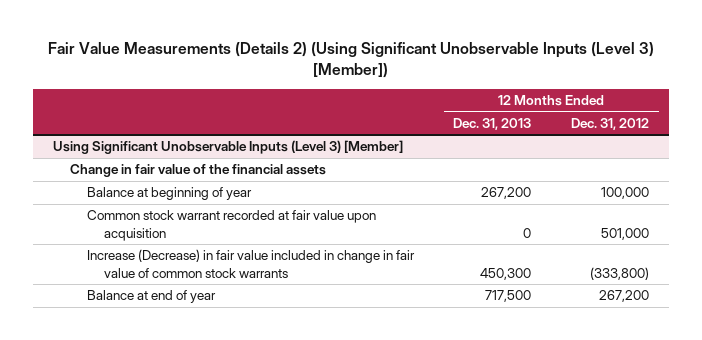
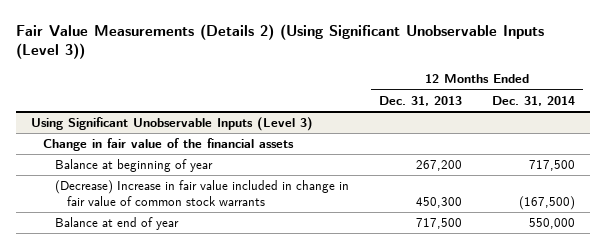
- Fair Value Measurements (Details 2) (Using Significant Unobservable Inputs (Level 3) [Member])
+ Fair Value Measurements (Details 2) (Using Significant Unobservable Inputs (Level 3))
- | 12 Months Ended Dec. 31, 2013 | 12 Months Ended Dec. 31, 2012
+ | 12 Months Ended Dec. 31, 2013 | 12 Months Ended Dec. 31, 2014
- Using Significant Unobservable Inputs (Level 3) [Member]
+ Using Significant Unobservable Inputs (Level 3)
- Common stock warrant recorded at fair value upon acquisition | 0 | 501,000
- Increase (Decrease) in fair value included in change in fair value of common stock warrants | 450,300 | (333,800)
+ (Decrease) Increase in fair value included in change in fair value of common stock warrants | 450,300 | (167,500)

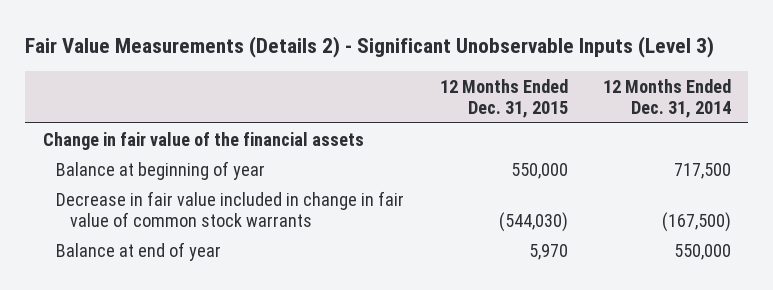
- Fair Value Measurements (Details 2) (Using Significant Unobservable Inputs (Level 3))
+ Fair Value Measurements (Details 2) - Significant Unobservable Inputs (Level 3)
- | 12 Months Ended Dec. 31, 2013 | 12 Months Ended Dec. 31, 2014
+ | 12 Months Ended Dec. 31, 2015 | 12 Months Ended Dec. 31, 2014
- Using Significant Unobservable Inputs (Level 3)
- (Decrease) Increase in fair value included in change in fair value of common stock warrants | 450,300 | (167,500)
+ Decrease in fair value included in change in fair value of common stock warrants | (544,030) | (167,500)

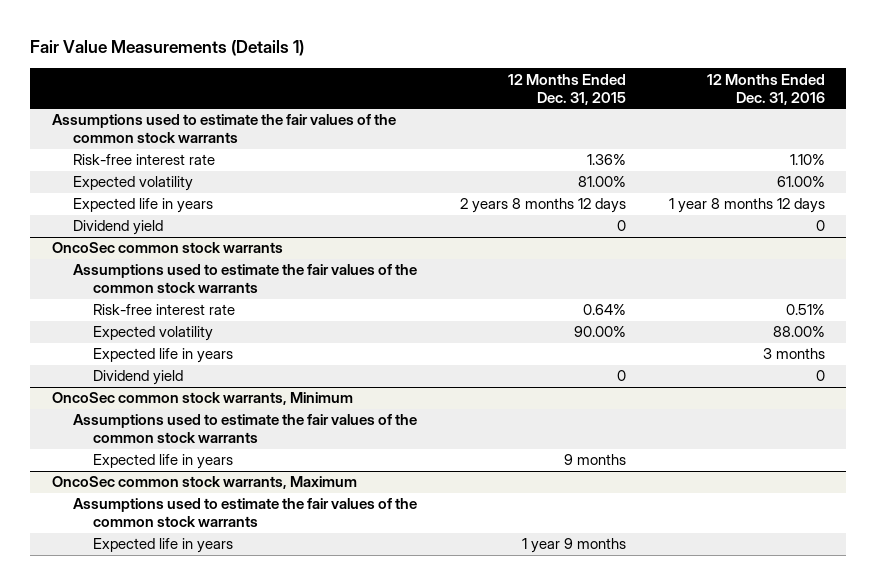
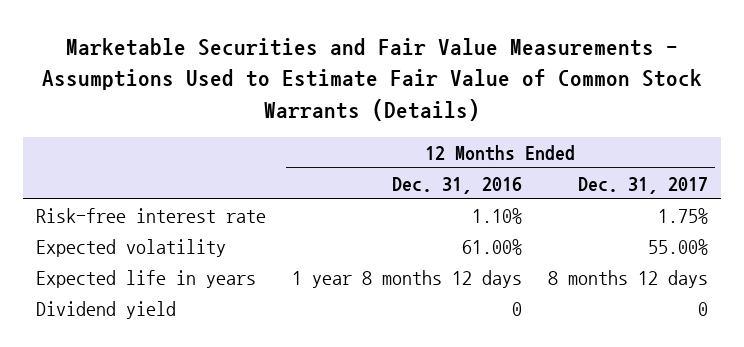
- Fair Value Measurements (Details 1)
+ Marketable Securities and Fair Value Measurements - Assumptions Used to Estimate Fair Value of Common Stock Warrants (Details)
- | 12 Months Ended Dec. 31, 2015 | 12 Months Ended Dec. 31, 2016
+ | 12 Months Ended Dec. 31, 2016 | 12 Months Ended Dec. 31, 2017
- Assumptions used to estimate the fair values of the common stock warrants
- OncoSec common stock warrants
- Assumptions used to estimate the fair values of the common stock warrants
- Risk-free interest rate | 0.64% | 0.51%
- Expected volatility | 90.00% | 88.00%
- Expected life in years | | 3 months
- Dividend yield | 0 | 0
- OncoSec common stock warrants, Minimum
- Assumptions used to estimate the fair values of the common stock warrants
- Expected life in years | 9 months |
- OncoSec common stock warrants, Maximum
- Assumptions used to estimate the fair values of the common stock warrants
- Expected life in years | 1 year 9 months |

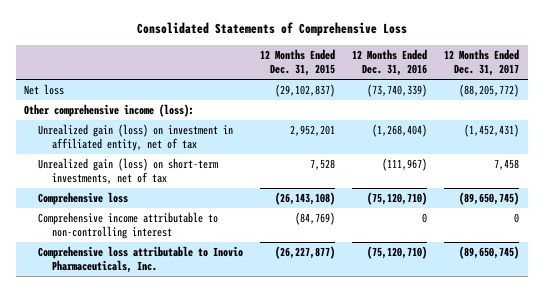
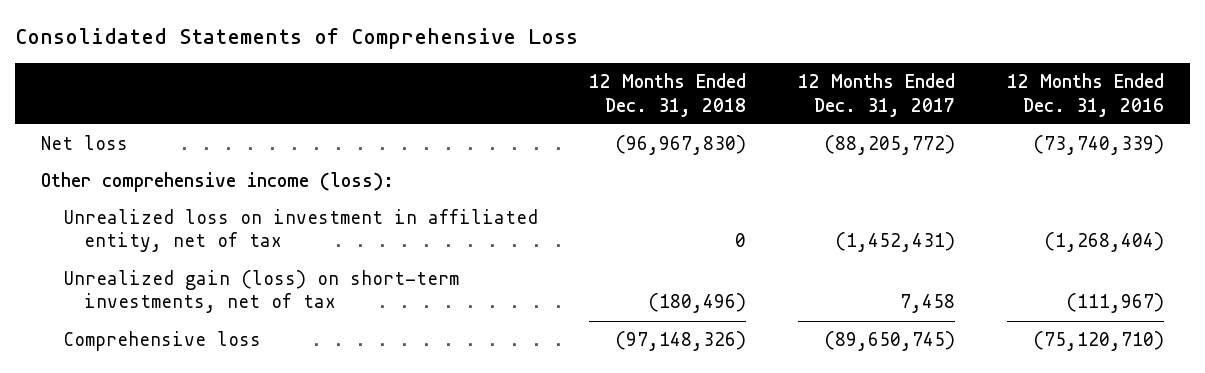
- | 12 Months Ended Dec. 31, 2015 | 12 Months Ended Dec. 31, 2016 | 12 Months Ended Dec. 31, 2017
+ | 12 Months Ended Dec. 31, 2018 | 12 Months Ended Dec. 31, 2017 | 12 Months Ended Dec. 31, 2016
- Unrealized gain (loss) on investment in affiliated entity, net of tax | 2,952,201 | (1,268,404) | (1,452,431)
+ Unrealized loss on investment in affiliated entity, net of tax | 0 | (1,452,431) | (1,268,404)
- Comprehensive income attributable to non-controlling interest | (84,769) | 0 | 0
- Comprehensive loss attributable to Inovio Pharmaceuticals, Inc. | (26,227,877) | (75,120,710) | (89,650,745)

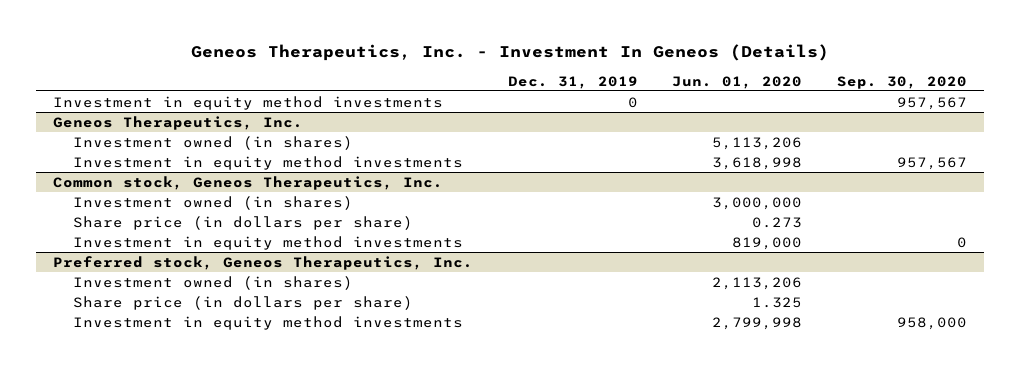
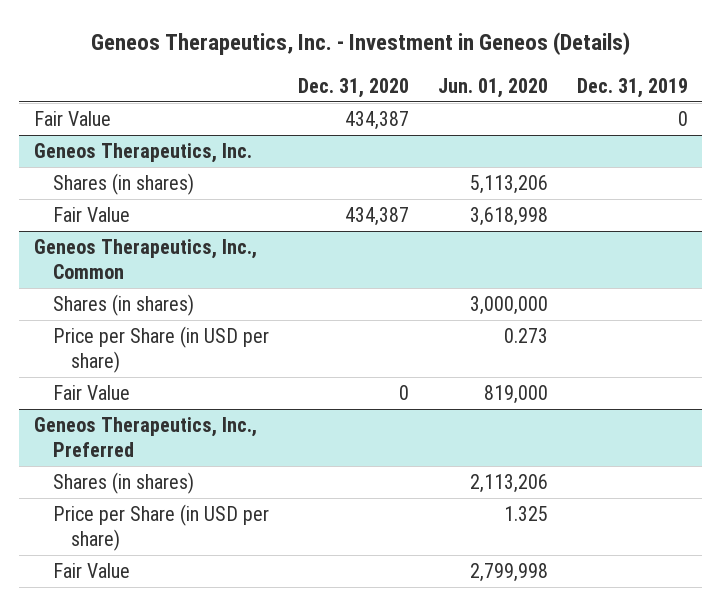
- Geneos Therapeutics, Inc. - Investment In Geneos (Details)
+ Geneos Therapeutics, Inc. - Investment in Geneos (Details)
- | Dec. 31, 2019 | Jun. 01, 2020 | Sep. 30, 2020
+ | Dec. 31, 2020 | Jun. 01, 2020 | Dec. 31, 2019
- Investment in equity method investments | 0 | | 957,567
+ Fair Value | 434,387 | | 0
@ Geneos Therapeutics, Inc.
- Investment owned (in shares) | | 5,113,206 |
- Investment in equity method investments | | 3,618,998 | 957,567
- Common stock, Geneos Therapeutics, Inc.
- Investment owned (in shares) | | 3,000,000 |
- Share price (in dollars per share) | | 0.273 |
- Investment in equity method investments | | 819,000 | 0
- Preferred stock, Geneos Therapeutics, Inc.
- Investment owned (in shares) | | 2,113,206 |
- Share price (in dollars per share) | | 1.325 |
- Investment in equity method investments | | 2,799,998 | 958,000
@ Geneos Therapeutics, Inc.
+ Shares (in shares) | | 5,113,206 |
+ Fair Value | 434,387 | 3,618,998 |
+ Geneos Therapeutics, Inc., Common
+ Shares (in shares) | | 3,000,000 |
+ Price per Share (in USD per share) | | 0.273 |
+ Fair Value | 0 | 819,000 |
+ Geneos Therapeutics, Inc., Preferred
+ Shares (in shares) | | 2,113,206 |
+ Price per Share (in USD per share) | | 1.325 |
+ Fair Value | | 2,799,998 |

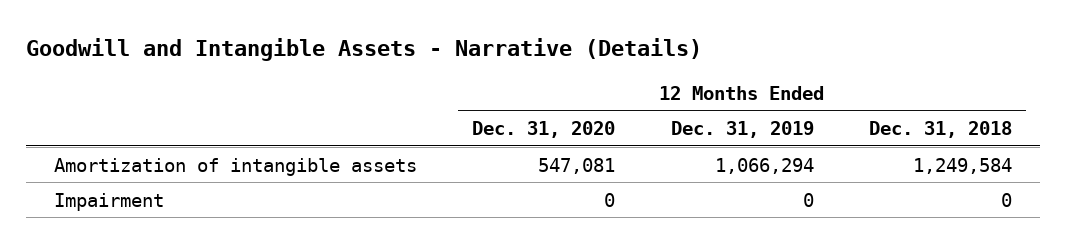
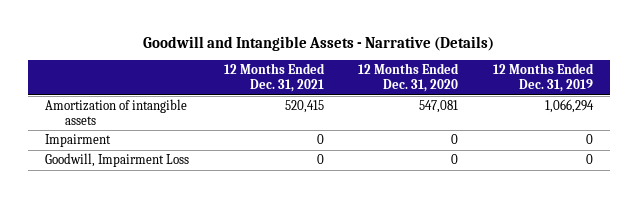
- | 12 Months Ended Dec. 31, 2020 | 12 Months Ended Dec. 31, 2019 | 12 Months Ended Dec. 31, 2018
+ | 12 Months Ended Dec. 31, 2021 | 12 Months Ended Dec. 31, 2020 | 12 Months Ended Dec. 31, 2019
+ Goodwill, Impairment Loss | 0 | 0 | 0

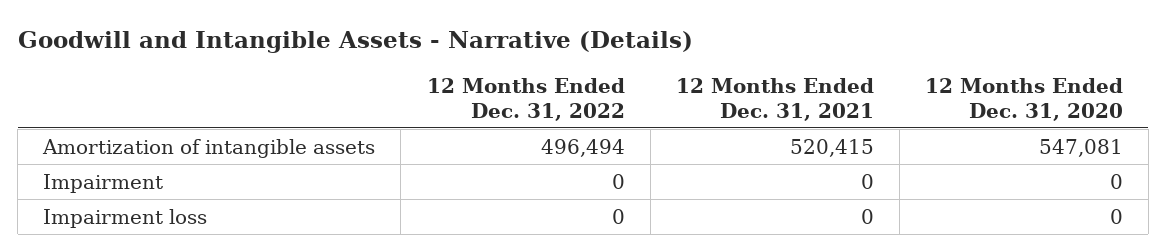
- | 12 Months Ended Dec. 31, 2021 | 12 Months Ended Dec. 31, 2020 | 12 Months Ended Dec. 31, 2019
+ | 12 Months Ended Dec. 31, 2022 | 12 Months Ended Dec. 31, 2021 | 12 Months Ended Dec. 31, 2020
- Goodwill, Impairment Loss | 0 | 0 | 0
+ Impairment loss | 0 | 0 | 0

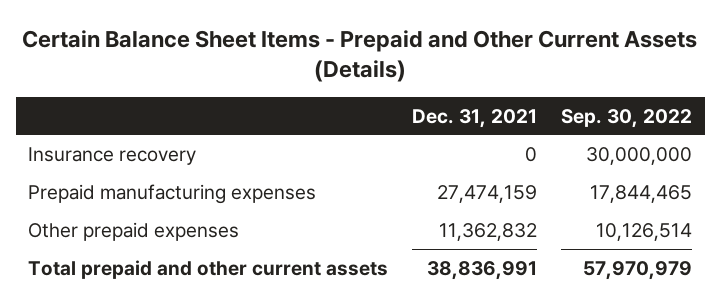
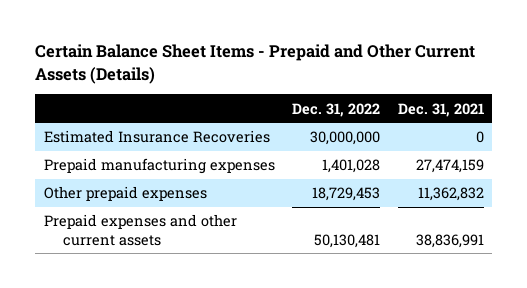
- | Dec. 31, 2021 | Sep. 30, 2022
+ | Dec. 31, 2022 | Dec. 31, 2021
- Insurance recovery | 0 | 30,000,000
+ Estimated Insurance Recoveries | 30,000,000 | 0
- Total prepaid and other current assets | 38,836,991 | 57,970,979
+ Prepaid expenses and other current assets | 50,130,481 | 38,836,991

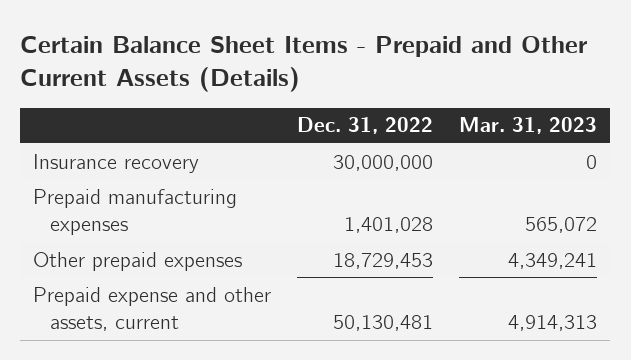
- | Dec. 31, 2022 | Dec. 31, 2021
+ | Dec. 31, 2022 | Mar. 31, 2023
- Estimated Insurance Recoveries | 30,000,000 | 0
+ Insurance recovery | 30,000,000 | 0
- Prepaid expenses and other current assets | 50,130,481 | 38,836,991
+ Prepaid expense and other assets, current | 50,130,481 | 4,914,313

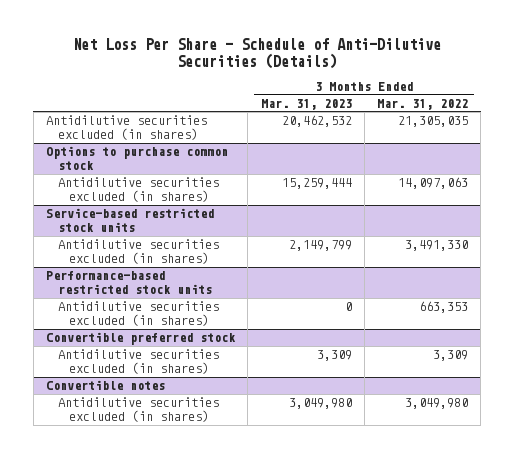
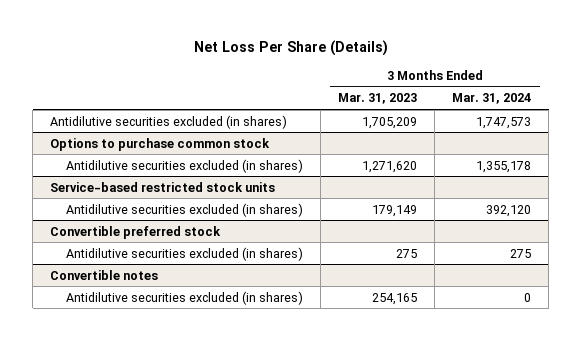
- Net Loss Per Share - Schedule of Anti-Dilutive Securities (Details)
+ Net Loss Per Share (Details)
- | 3 Months Ended Mar. 31, 2023 | 3 Months Ended Mar. 31, 2022
+ | 3 Months Ended Mar. 31, 2023 | 3 Months Ended Mar. 31, 2024
- Antidilutive securities excluded (in shares) | 20,462,532 | 21,305,035
+ Antidilutive securities excluded (in shares) | 1,705,209 | 1,747,573
@ Options to purchase common stock
- Antidilutive securities excluded (in shares) | 15,259,444 | 14,097,063
+ Antidilutive securities excluded (in shares) | 1,271,620 | 1,355,178
@ Service-based restricted stock units
- Antidilutive securities excluded (in shares) | 2,149,799 | 3,491,330
- Performance-based restricted stock units
- Antidilutive securities excluded (in shares) | 0 | 663,353
@ Service-based restricted stock units
+ Antidilutive securities excluded (in shares) | 179,149 | 392,120
@ Convertible preferred stock
- Antidilutive securities excluded (in shares) | 3,309 | 3,309
+ Antidilutive securities excluded (in shares) | 275 | 275
@ Convertible notes
- Antidilutive securities excluded (in shares) | 3,049,980 | 3,049,980
+ Antidilutive securities excluded (in shares) | 254,165 | 0

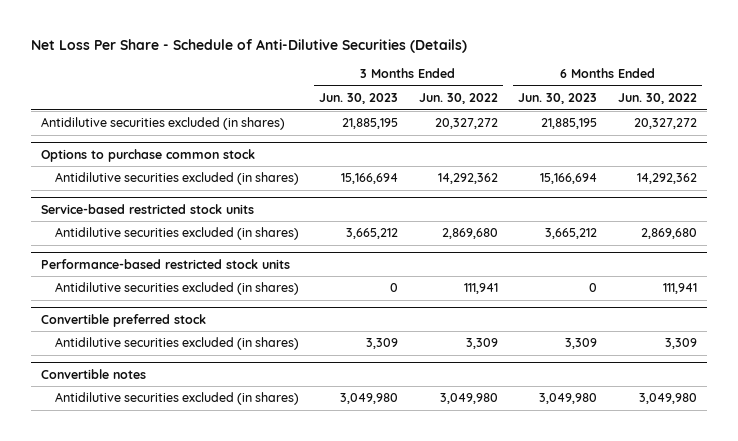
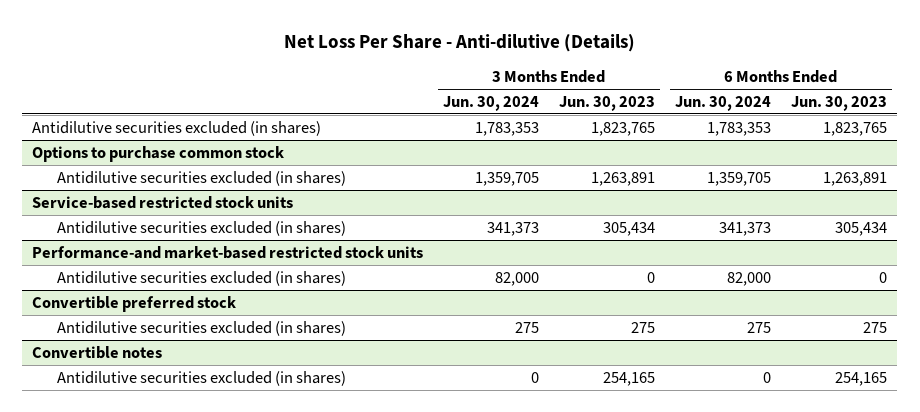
- Net Loss Per Share - Schedule of Anti-Dilutive Securities (Details)
+ Net Loss Per Share - Anti-dilutive (Details)
- | 3 Months Ended Jun. 30, 2023 | 3 Months Ended Jun. 30, 2022 | 6 Months Ended Jun. 30, 2023 | 6 Months Ended Jun. 30, 2022
+ | 3 Months Ended Jun. 30, 2024 | 3 Months Ended Jun. 30, 2023 | 6 Months Ended Jun. 30, 2024 | 6 Months Ended Jun. 30, 2023
- Antidilutive securities excluded (in shares) | 21,885,195 | 20,327,272 | 21,885,195 | 20,327,272
+ Antidilutive securities excluded (in shares) | 1,783,353 | 1,823,765 | 1,783,353 | 1,823,765
@ Options to purchase common stock
- Antidilutive securities excluded (in shares) | 15,166,694 | 14,292,362 | 15,166,694 | 14,292,362
+ Antidilutive securities excluded (in shares) | 1,359,705 | 1,263,891 | 1,359,705 | 1,263,891
@ Service-based restricted stock units
- Antidilutive securities excluded (in shares) | 3,665,212 | 2,869,680 | 3,665,212 | 2,869,680
- Performance-based restricted stock units
@ Service-based restricted stock units
+ Antidilutive securities excluded (in shares) | 341,373 | 305,434 | 341,373 | 305,434
+ Performance-and market-based restricted stock units
@ Convertible preferred stock
- Antidilutive securities excluded (in shares) | 3,309 | 3,309 | 3,309 | 3,309
+ Antidilutive securities excluded (in shares) | 275 | 275 | 275 | 275
@ Convertible notes
- Antidilutive securities excluded (in shares) | 3,049,980 | 3,049,980 | 3,049,980 | 3,049,980
+ Antidilutive securities excluded (in shares) | 0 | 254,165 | 0 | 254,165

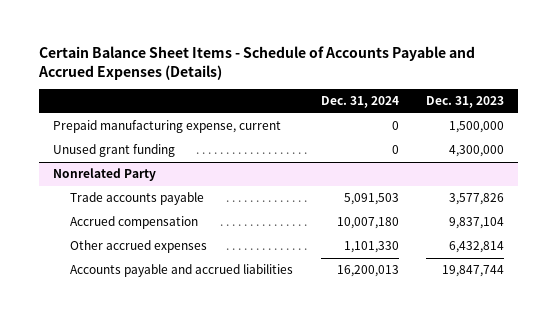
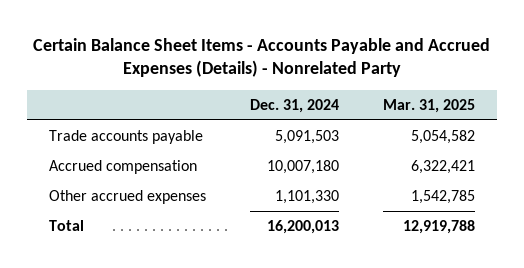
- Certain Balance Sheet Items - Schedule of Accounts Payable and Accrued Expenses (Details)
+ Certain Balance Sheet Items - Accounts Payable and Accrued Expenses (Details) - Nonrelated Party
- | Dec. 31, 2024 | Dec. 31, 2023
+ | Dec. 31, 2024 | Mar. 31, 2025
- Prepaid manufacturing expense, current | 0 | 1,500,000
- Unused grant funding | 0 | 4,300,000
- Nonrelated Party
- Accounts payable and accrued liabilities | 16,200,013 | 19,847,744
+ Total | 16,200,013 | 12,919,788

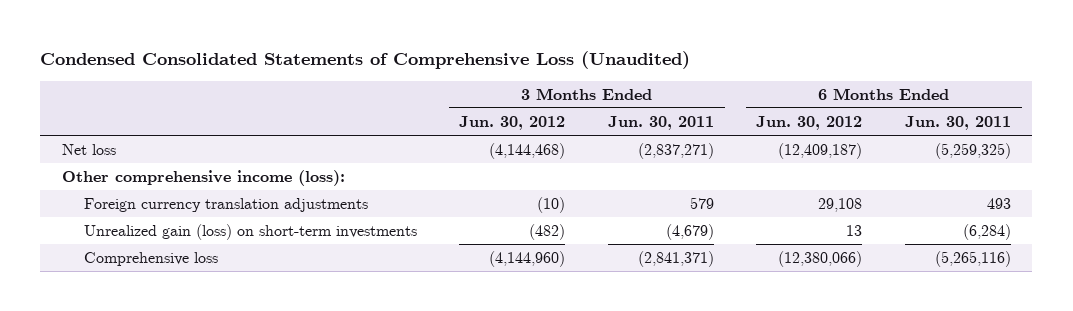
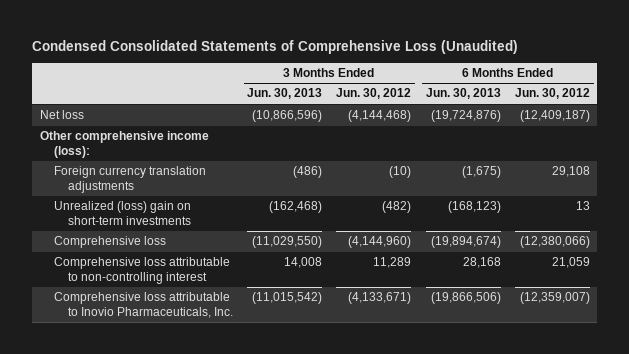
- | 3 Months Ended Jun. 30, 2012 | 3 Months Ended Jun. 30, 2011 | 6 Months Ended Jun. 30, 2012 | 6 Months Ended Jun. 30, 2011
+ | 3 Months Ended Jun. 30, 2013 | 3 Months Ended Jun. 30, 2012 | 6 Months Ended Jun. 30, 2013 | 6 Months Ended Jun. 30, 2012
- Unrealized gain (loss) on short-term investments | (482) | (4,679) | 13 | (6,284)
+ Unrealized (loss) gain on short-term investments | (162,468) | (482) | (168,123) | 13
+ Comprehensive loss attributable to non-controlling interest | 14,008 | 11,289 | 28,168 | 21,059
+ Comprehensive loss attributable to Inovio Pharmaceuticals, Inc. | (11,015,542) | (4,133,671) | (19,866,506) | (12,359,007)

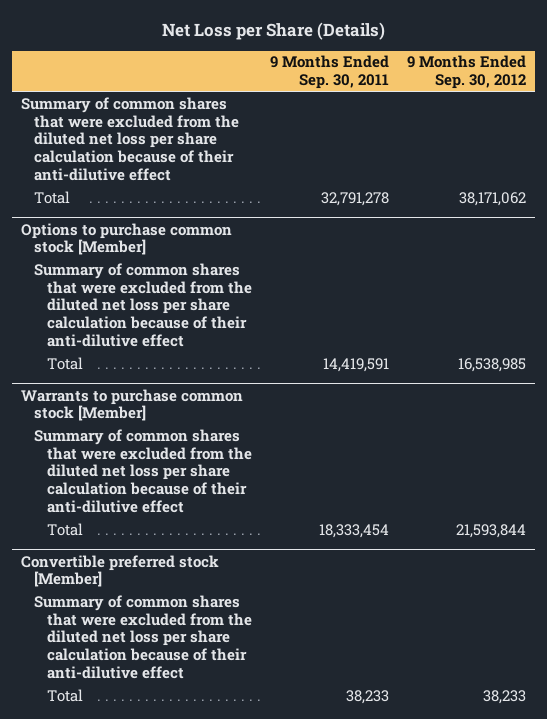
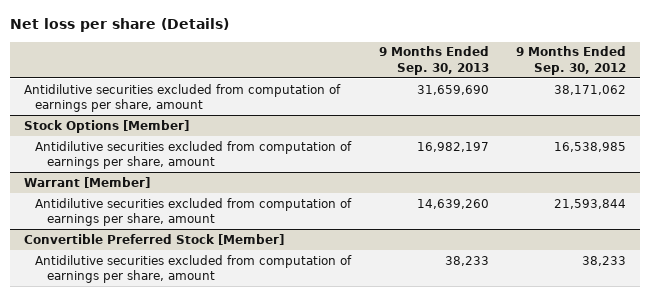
- Net Loss per Share (Details)
+ Net loss per share (Details)
- | 9 Months Ended Sep. 30, 2011 | 9 Months Ended Sep. 30, 2012
+ | 9 Months Ended Sep. 30, 2013 | 9 Months Ended Sep. 30, 2012
- Summary of common shares that were excluded from the diluted net loss per share calculation because of their anti-dilutive effect
- Total | 32,791,278 | 38,171,062
- Options to purchase common stock [Member]
- Summary of common shares that were excluded from the diluted net loss per share calculation because of their anti-dilutive effect
- Total | 14,419,591 | 16,538,985
- Warrants to purchase common stock [Member]
- Summary of common shares that were excluded from the diluted net loss per share calculation because of their anti-dilutive effect
- Total | 18,333,454 | 21,593,844
- Convertible preferred stock [Member]
- Summary of common shares that were excluded from the diluted net loss per share calculation because of their anti-dilutive effect
- Total | 38,233 | 38,233
+ Antidilutive securities excluded from computation of earnings per share, amount | 31,659,690 | 38,171,062
+ Stock Options [Member]
+ Antidilutive securities excluded from computation of earnings per share, amount | 16,982,197 | 16,538,985
+ Warrant [Member]
+ Antidilutive securities excluded from computation of earnings per share, amount | 14,639,260 | 21,593,844
+ Convertible Preferred Stock [Member]
+ Antidilutive securities excluded from computation of earnings per share, amount | 38,233 | 38,233

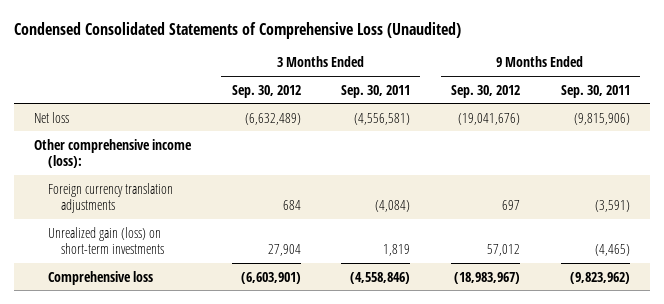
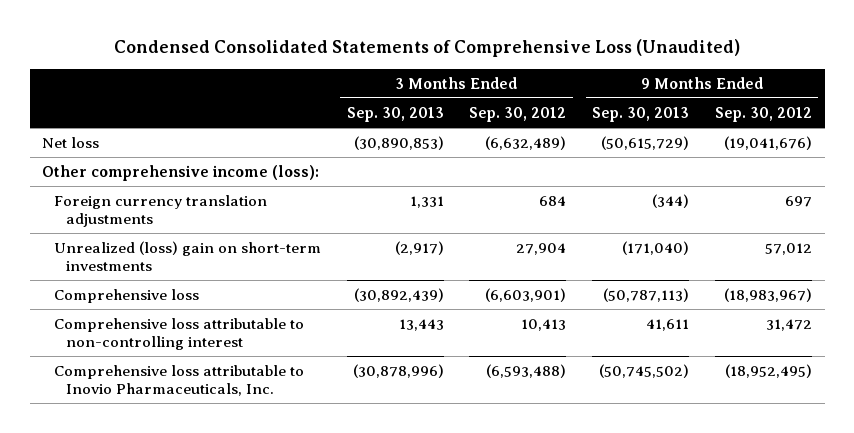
- | 3 Months Ended Sep. 30, 2012 | 3 Months Ended Sep. 30, 2011 | 9 Months Ended Sep. 30, 2012 | 9 Months Ended Sep. 30, 2011
+ | 3 Months Ended Sep. 30, 2013 | 3 Months Ended Sep. 30, 2012 | 9 Months Ended Sep. 30, 2013 | 9 Months Ended Sep. 30, 2012
- Unrealized gain (loss) on short-term investments | 27,904 | 1,819 | 57,012 | (4,465)
+ Unrealized (loss) gain on short-term investments | (2,917) | 27,904 | (171,040) | 57,012
+ Comprehensive loss attributable to non-controlling interest | 13,443 | 10,413 | 41,611 | 31,472
+ Comprehensive loss attributable to Inovio Pharmaceuticals, Inc. | (30,878,996) | (6,593,488) | (50,745,502) | (18,952,495)

